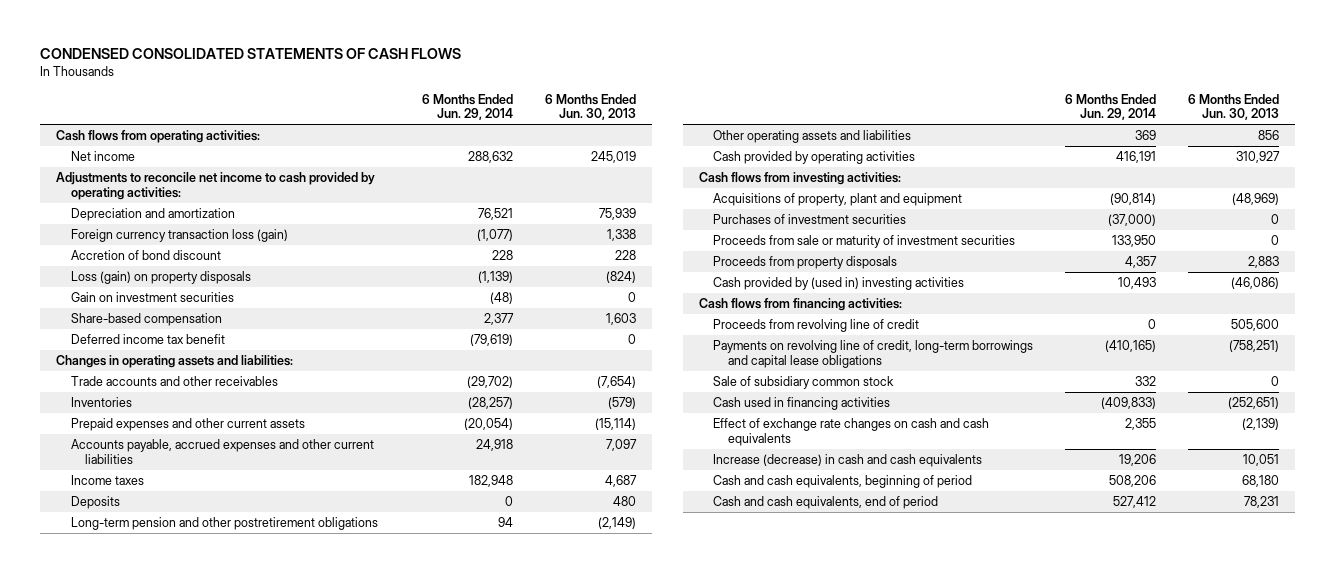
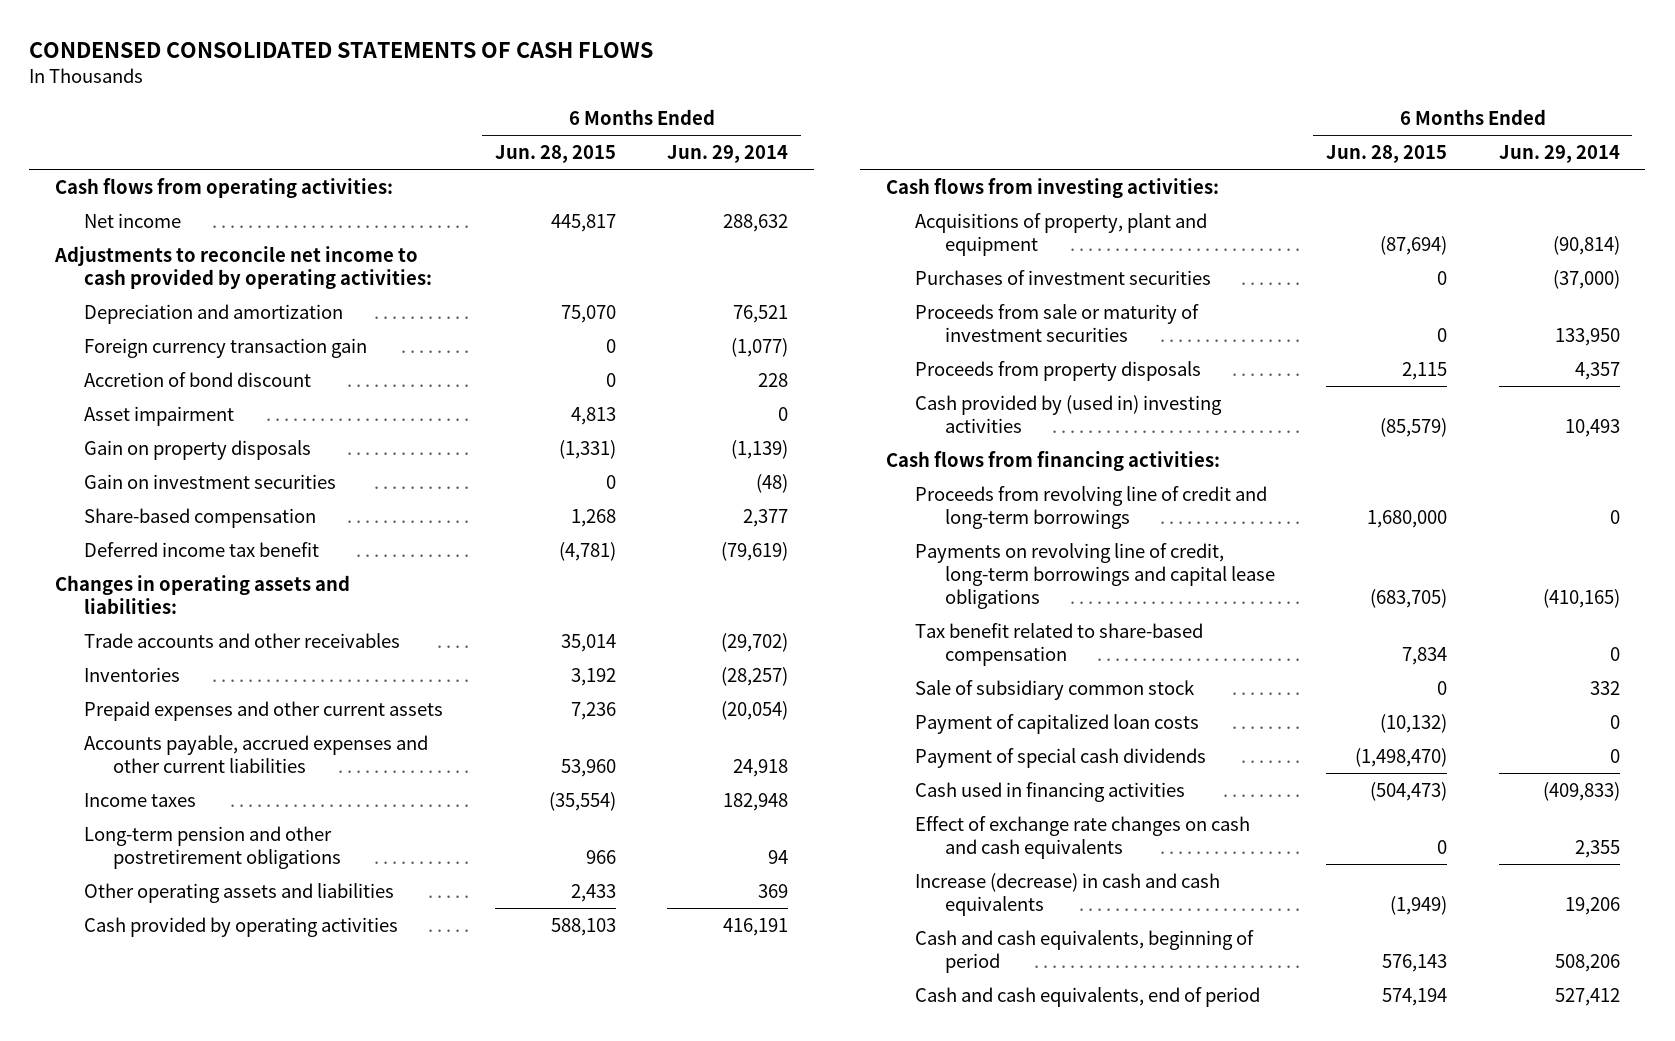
- | 6 Months Ended Jun. 29, 2014 | 6 Months Ended Jun. 30, 2013
+ | 6 Months Ended Jun. 28, 2015 | 6 Months Ended Jun. 29, 2014
- Foreign currency transaction loss (gain) | (1,077) | 1,338
+ Foreign currency transaction gain | 0 | (1,077)
- Loss (gain) on property disposals | (1,139) | (824)
+ Asset impairment | 4,813 | 0
+ Gain on property disposals | (1,331) | (1,139)
- Deposits | 0 | 480
- Proceeds from revolving line of credit | 0 | 505,600
+ Proceeds from revolving line of credit and long-term borrowings | 1,680,000 | 0
+ Tax benefit related to share-based compensation | 7,834 | 0
+ Payment of capitalized loan costs | (10,132) | 0
+ Payment of special cash dividends | (1,498,470) | 0

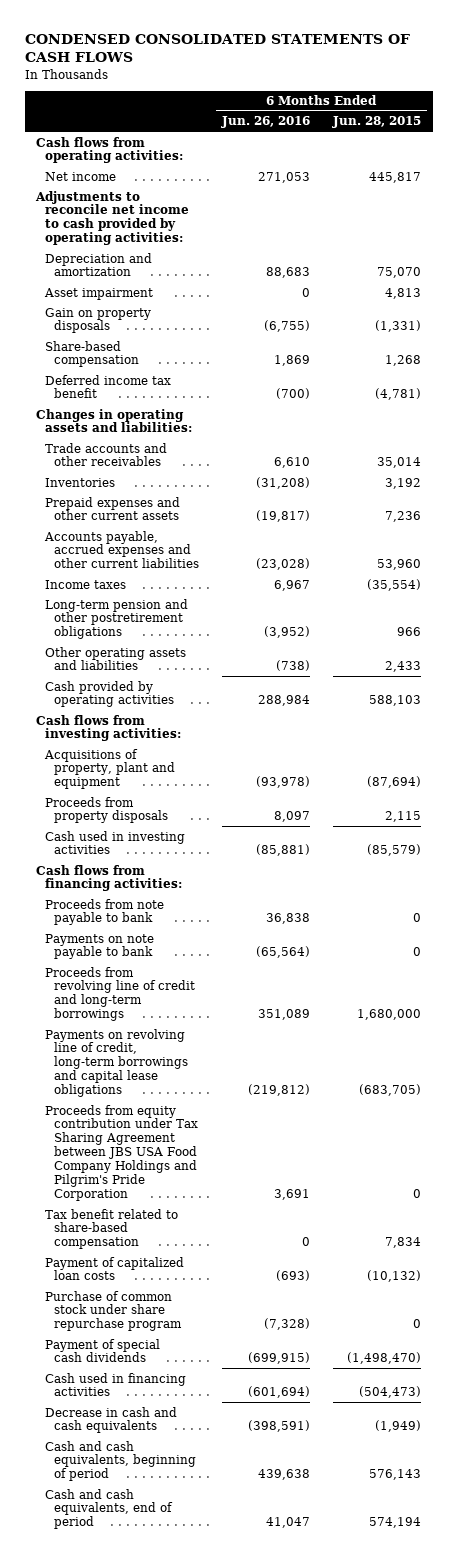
- | 6 Months Ended Jun. 28, 2015 | 6 Months Ended Jun. 29, 2014
+ | 6 Months Ended Jun. 26, 2016 | 6 Months Ended Jun. 28, 2015
- Foreign currency transaction gain | 0 | (1,077)
- Accretion of bond discount | 0 | 228
- Gain on investment securities | 0 | (48)
- Purchases of investment securities | 0 | (37,000)
- Proceeds from sale or maturity of investment securities | 0 | 133,950
- Cash provided by (used in) investing activities | (85,579) | 10,493
+ Cash used in investing activities | (85,881) | (85,579)
+ Proceeds from note payable to bank | 36,838 | 0
+ Payments on note payable to bank | (65,564) | 0
+ Proceeds from equity contribution under Tax Sharing Agreement between JBS USA Food Company Holdings and Pilgrim's Pride Corporation | 3,691 | 0
- Sale of subsidiary common stock | 0 | 332
+ Purchase of common stock under share repurchase program | (7,328) | 0
- Effect of exchange rate changes on cash and cash equivalents | 0 | 2,355
- Increase (decrease) in cash and cash equivalents | (1,949) | 19,206
+ Decrease in cash and cash equivalents | (398,591) | (1,949)

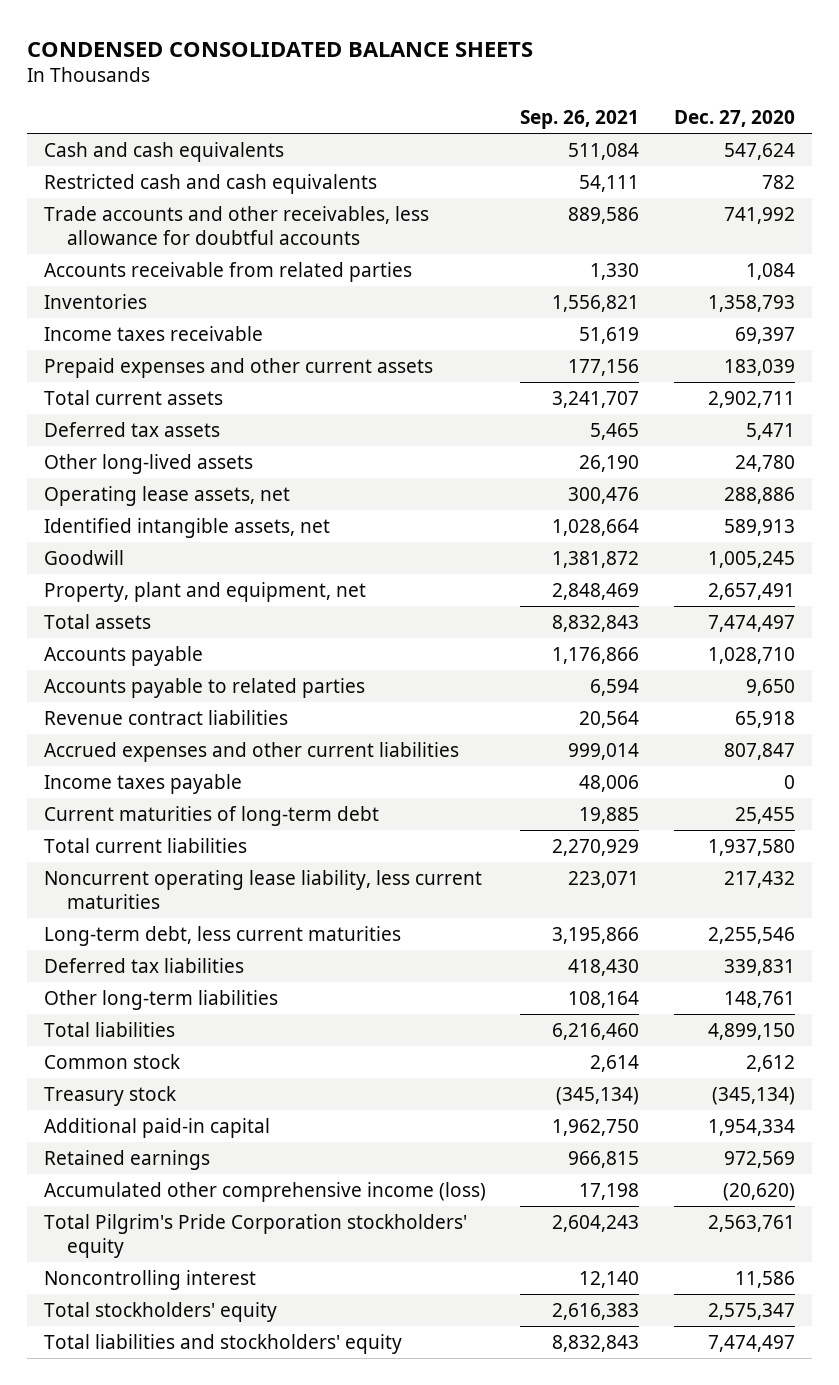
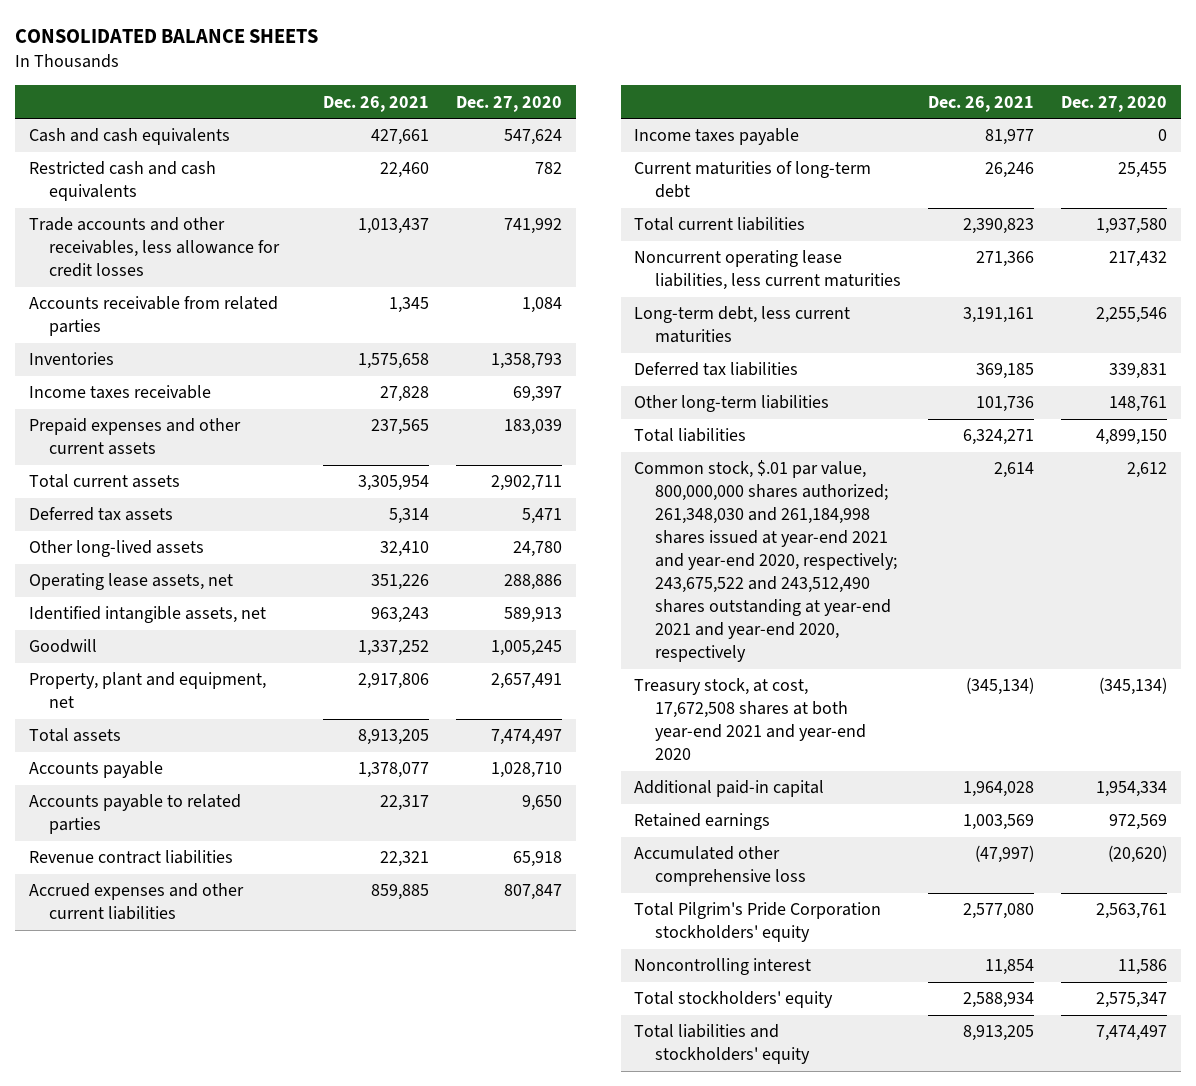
- CONDENSED CONSOLIDATED BALANCE SHEETS
+ CONSOLIDATED BALANCE SHEETS
- | Sep. 26, 2021 | Dec. 27, 2020
+ | Dec. 26, 2021 | Dec. 27, 2020
- Trade accounts and other receivables, less allowance for doubtful accounts | 889,586 | 741,992
+ Trade accounts and other receivables, less allowance for credit losses | 1,013,437 | 741,992
- Noncurrent operating lease liability, less current maturities | 223,071 | 217,432
+ Noncurrent operating lease liabilities, less current maturities | 271,366 | 217,432
- Common stock | 2,614 | 2,612
- Treasury stock | (345,134) | (345,134)
+ Common stock, $.01 par value, 800,000,000 shares authorized; 261,348,030 and 261,184,998 shares issued at year-end 2021 and year-end 2020, respectively; 243,675,522 and 243,512,490 shares outstanding at year-end 2021 and year-end 2020, respectively | 2,614 | 2,612
+ Treasury stock, at cost, 17,672,508 shares at both year-end 2021 and year-end 2020 | (345,134) | (345,134)
- Accumulated other comprehensive income (loss) | 17,198 | (20,620)
+ Accumulated other comprehensive loss | (47,997) | (20,620)

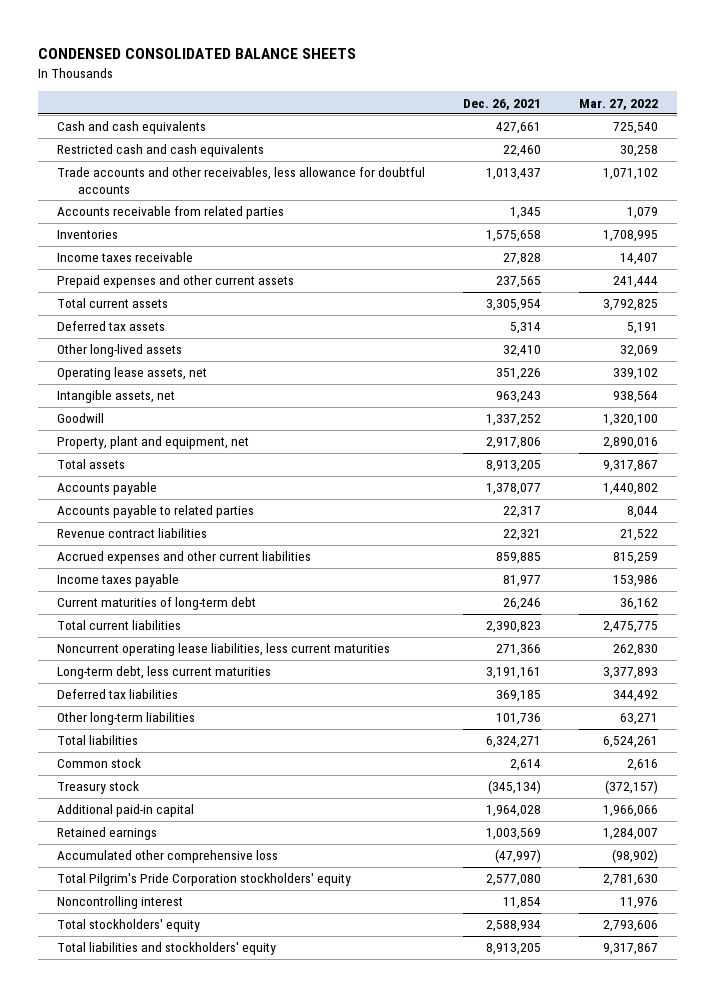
- CONSOLIDATED BALANCE SHEETS
+ CONDENSED CONSOLIDATED BALANCE SHEETS
- | Dec. 26, 2021 | Dec. 27, 2020
+ | Dec. 26, 2021 | Mar. 27, 2022
- Trade accounts and other receivables, less allowance for credit losses | 1,013,437 | 741,992
+ Trade accounts and other receivables, less allowance for doubtful accounts | 1,013,437 | 1,071,102
- Identified intangible assets, net | 963,243 | 589,913
+ Intangible assets, net | 963,243 | 938,564
- Common stock, $.01 par value, 800,000,000 shares authorized; 261,348,030 and 261,184,998 shares issued at year-end 2021 and year-end 2020, respectively; 243,675,522 and 243,512,490 shares outstanding at year-end 2021 and year-end 2020, respectively | 2,614 | 2,612
- Treasury stock, at cost, 17,672,508 shares at both year-end 2021 and year-end 2020 | (345,134) | (345,134)
+ Common stock | 2,614 | 2,616
+ Treasury stock | (345,134) | (372,157)

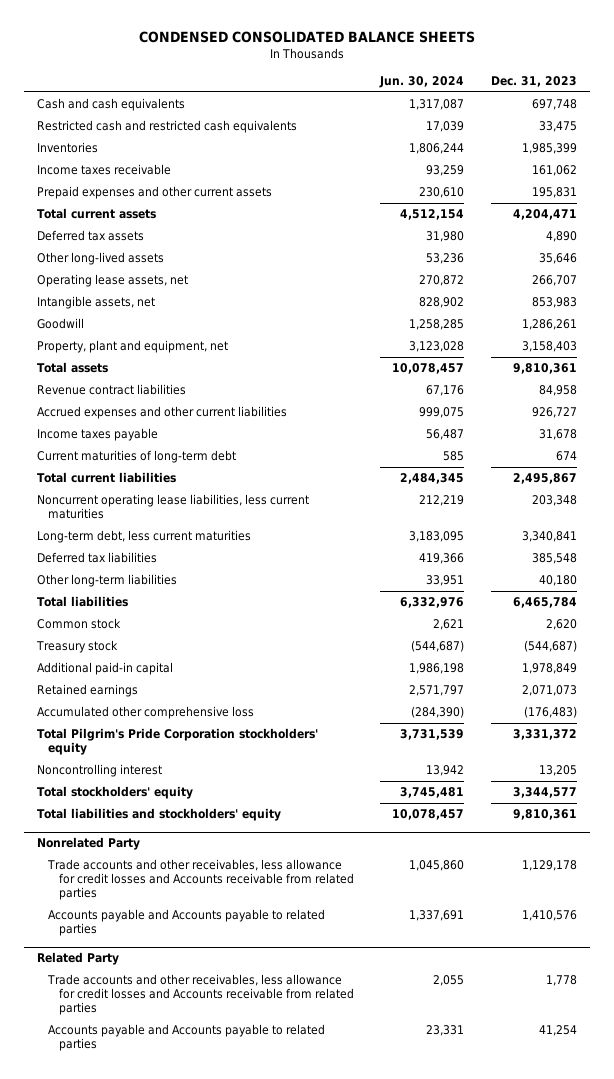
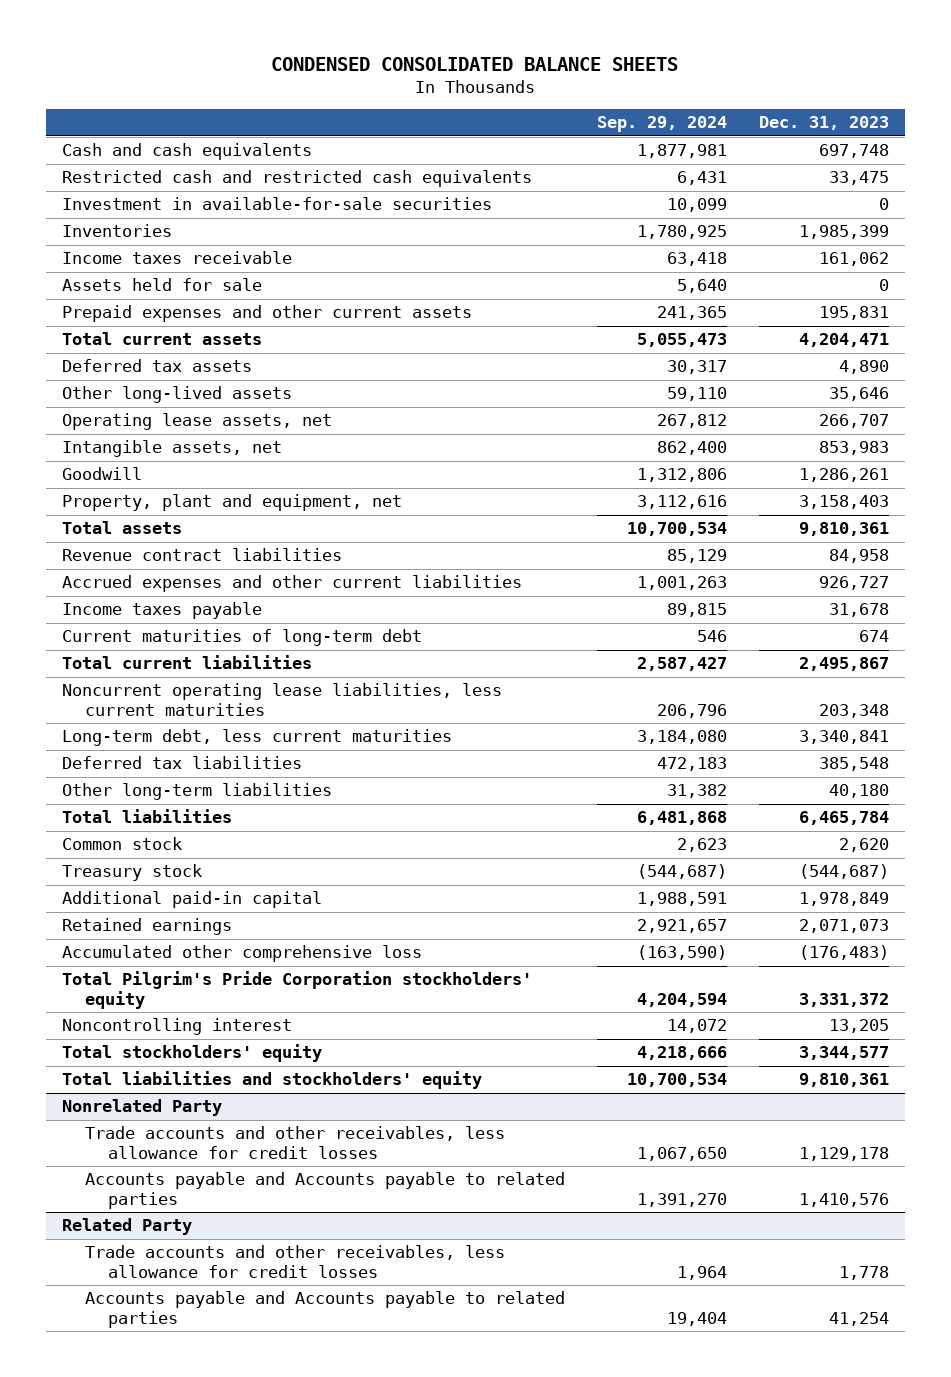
- | Jun. 30, 2024 | Dec. 31, 2023
+ | Sep. 29, 2024 | Dec. 31, 2023
+ Investment in available-for-sale securities | 10,099 | 0
+ Assets held for sale | 5,640 | 0
@ Nonrelated Party
- Trade accounts and other receivables, less allowance for credit losses and Accounts receivable from related parties | 1,045,860 | 1,129,178
+ Trade accounts and other receivables, less allowance for credit losses | 1,067,650 | 1,129,178
@ Related Party
- Trade accounts and other receivables, less allowance for credit losses and Accounts receivable from related parties | 2,055 | 1,778
+ Trade accounts and other receivables, less allowance for credit losses | 1,964 | 1,778

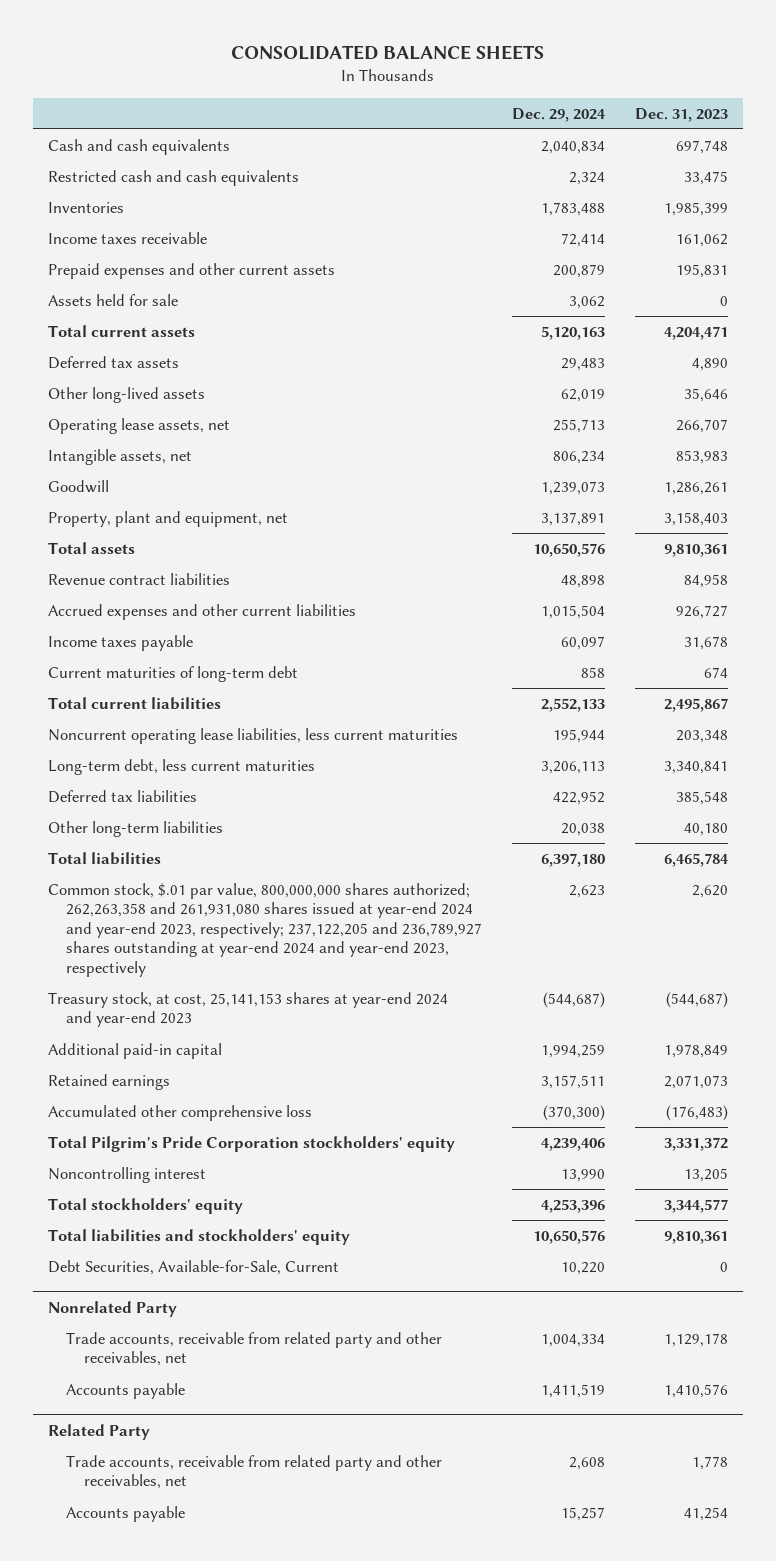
- CONDENSED CONSOLIDATED BALANCE SHEETS
+ CONSOLIDATED BALANCE SHEETS
- | Sep. 29, 2024 | Dec. 31, 2023
+ | Dec. 29, 2024 | Dec. 31, 2023
- Restricted cash and restricted cash equivalents | 6,431 | 33,475
- Investment in available-for-sale securities | 10,099 | 0
+ Restricted cash and cash equivalents | 2,324 | 33,475
moved down: Assets held for sale | 3,062 | 0
- Common stock | 2,623 | 2,620
- Treasury stock | (544,687) | (544,687)
+ Common stock, $.01 par value, 800,000,000 shares authorized; 262,263,358 and 261,931,080 shares issued at year-end 2024 and year-end 2023, respectively; 237,122,205 and 236,789,927 shares outstanding at year-end 2024 and year-end 2023, respectively | 2,623 | 2,620
+ Treasury stock, at cost, 25,141,153 shares at year-end 2024 and year-end 2023 | (544,687) | (544,687)
+ Debt Securities, Available-for-Sale, Current | 10,220 | 0
@ Nonrelated Party
- Trade accounts and other receivables, less allowance for credit losses | 1,067,650 | 1,129,178
- Accounts payable and Accounts payable to related parties | 1,391,270 | 1,410,576
+ Trade accounts, receivable from related party and other receivables, net | 1,004,334 | 1,129,178
+ Accounts payable | 1,411,519 | 1,410,576
@ Related Party
- Trade accounts and other receivables, less allowance for credit losses | 1,964 | 1,778
- Accounts payable and Accounts payable to related parties | 19,404 | 41,254
+ Trade accounts, receivable from related party and other receivables, net | 2,608 | 1,778
+ Accounts payable | 15,257 | 41,254

